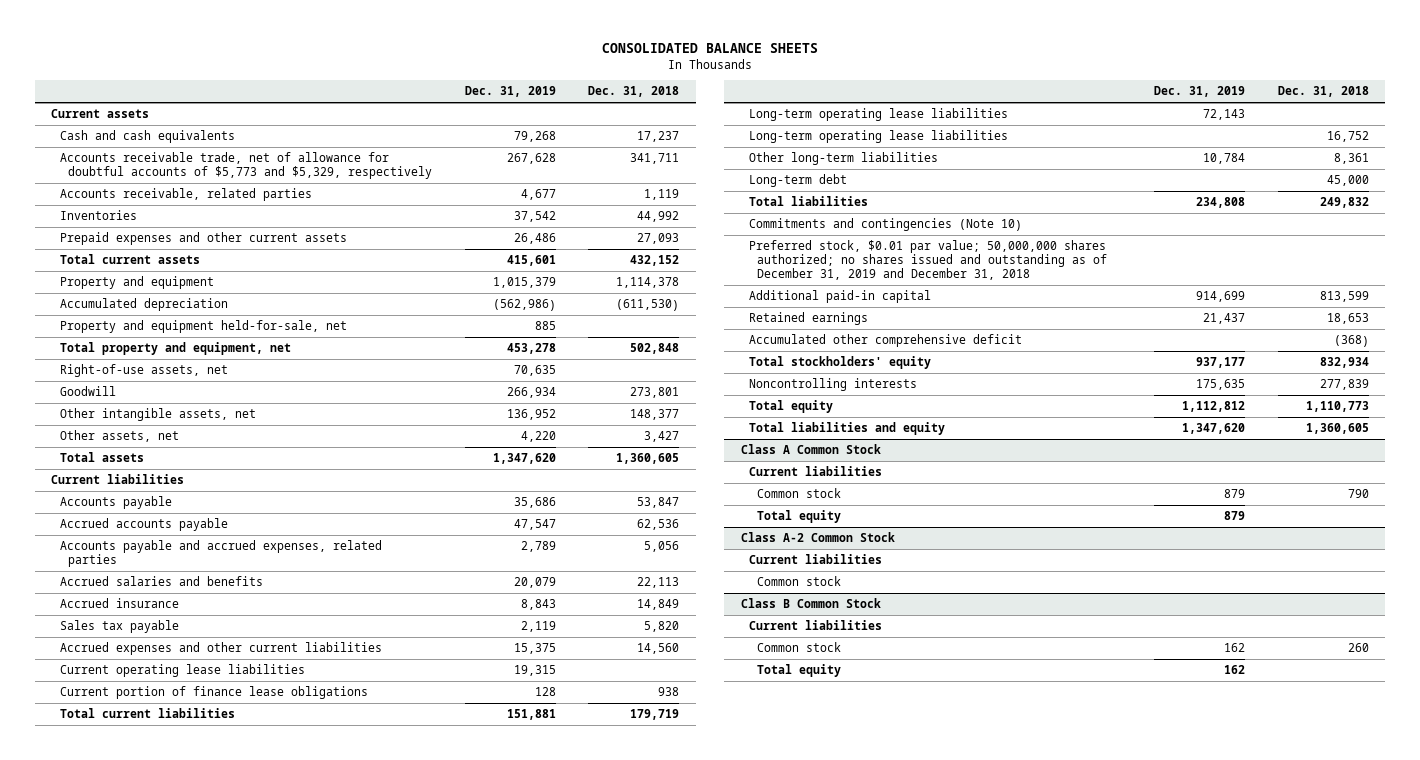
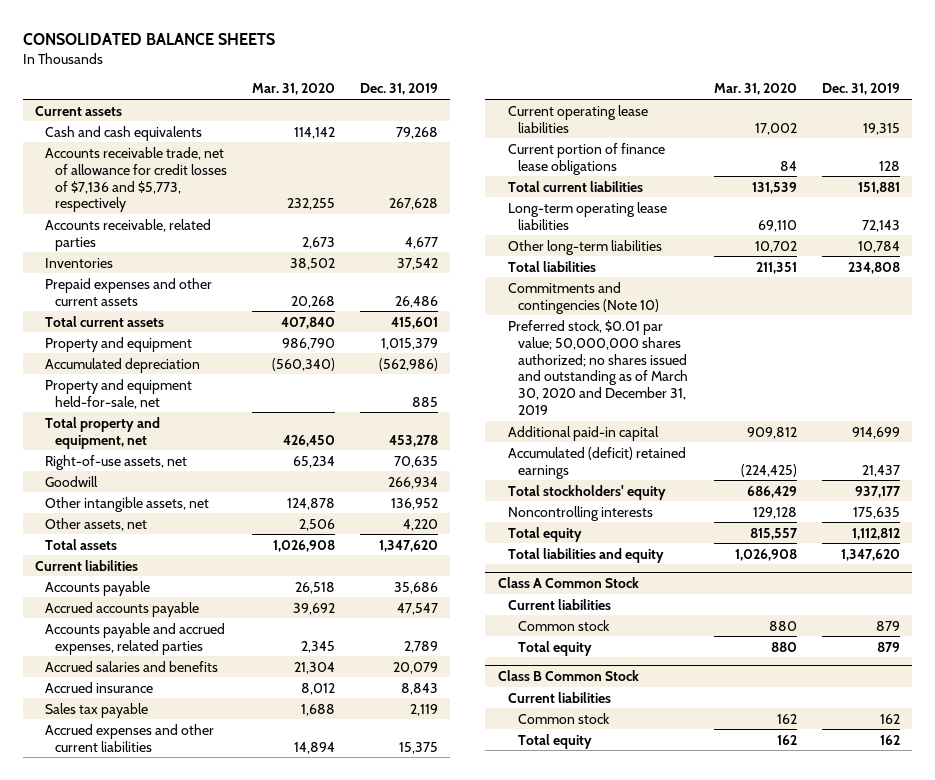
- | Dec. 31, 2019 | Dec. 31, 2018
+ | Mar. 31, 2020 | Dec. 31, 2019
- Accounts receivable trade, net of allowance for doubtful accounts of $5,773 and $5,329, respectively | 267,628 | 341,711
+ Accounts receivable trade, net of allowance for credit losses of $7,136 and $5,773, respectively | 232,255 | 267,628
- Long-term operating lease liabilities | | 16,752
- Long-term debt | | 45,000
- Preferred stock, $0.01 par value; 50,000,000 shares authorized; no shares issued and outstanding as of December 31, 2019 and December 31, 2018
+ Preferred stock, $0.01 par value; 50,000,000 shares authorized; no shares issued and outstanding as of March 30, 2020 and December 31, 2019
- Retained earnings | 21,437 | 18,653
- Accumulated other comprehensive deficit | | (368)
+ Accumulated (deficit) retained earnings | (224,425) | 21,437
- Class A-2 Common Stock
- Current liabilities
- Common stock

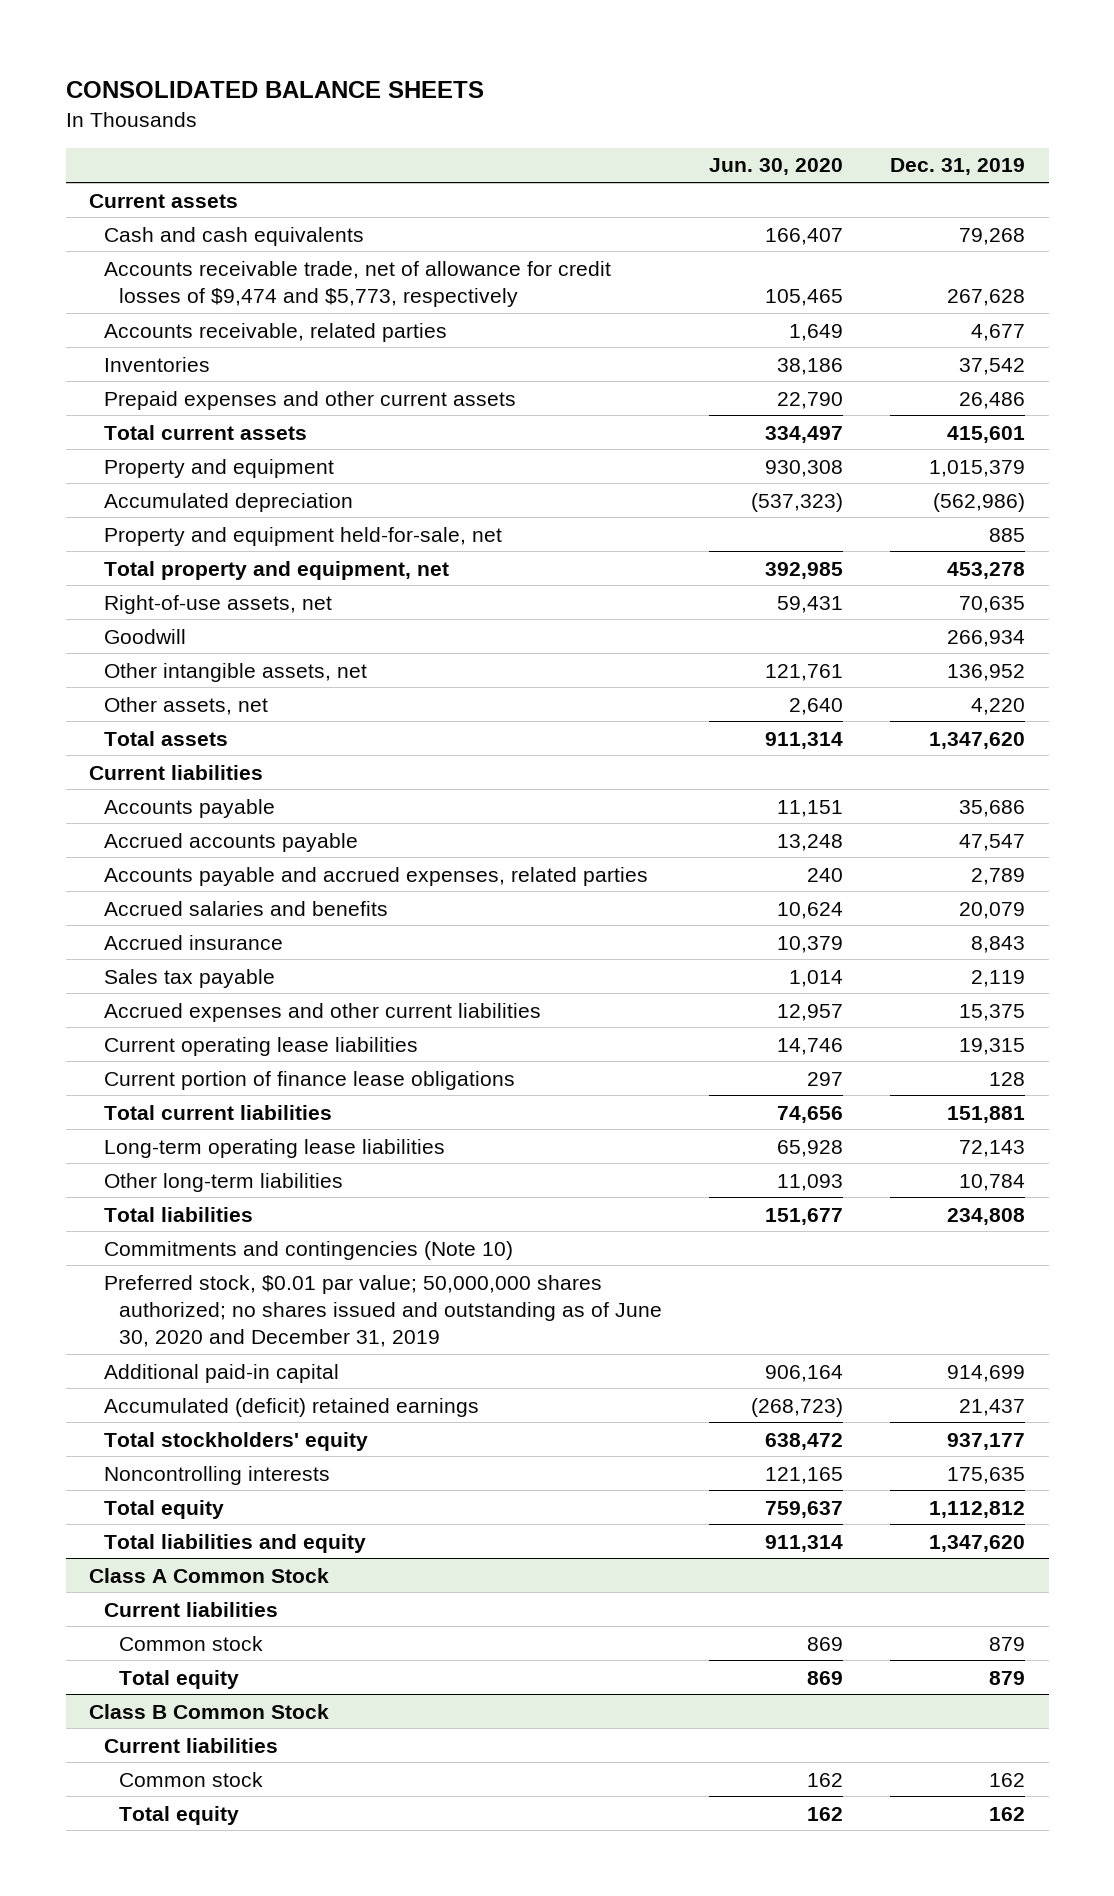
- | Mar. 31, 2020 | Dec. 31, 2019
+ | Jun. 30, 2020 | Dec. 31, 2019
- Accounts receivable trade, net of allowance for credit losses of $7,136 and $5,773, respectively | 232,255 | 267,628
+ Accounts receivable trade, net of allowance for credit losses of $9,474 and $5,773, respectively | 105,465 | 267,628
- Preferred stock, $0.01 par value; 50,000,000 shares authorized; no shares issued and outstanding as of March 30, 2020 and December 31, 2019
+ Preferred stock, $0.01 par value; 50,000,000 shares authorized; no shares issued and outstanding as of June 30, 2020 and December 31, 2019

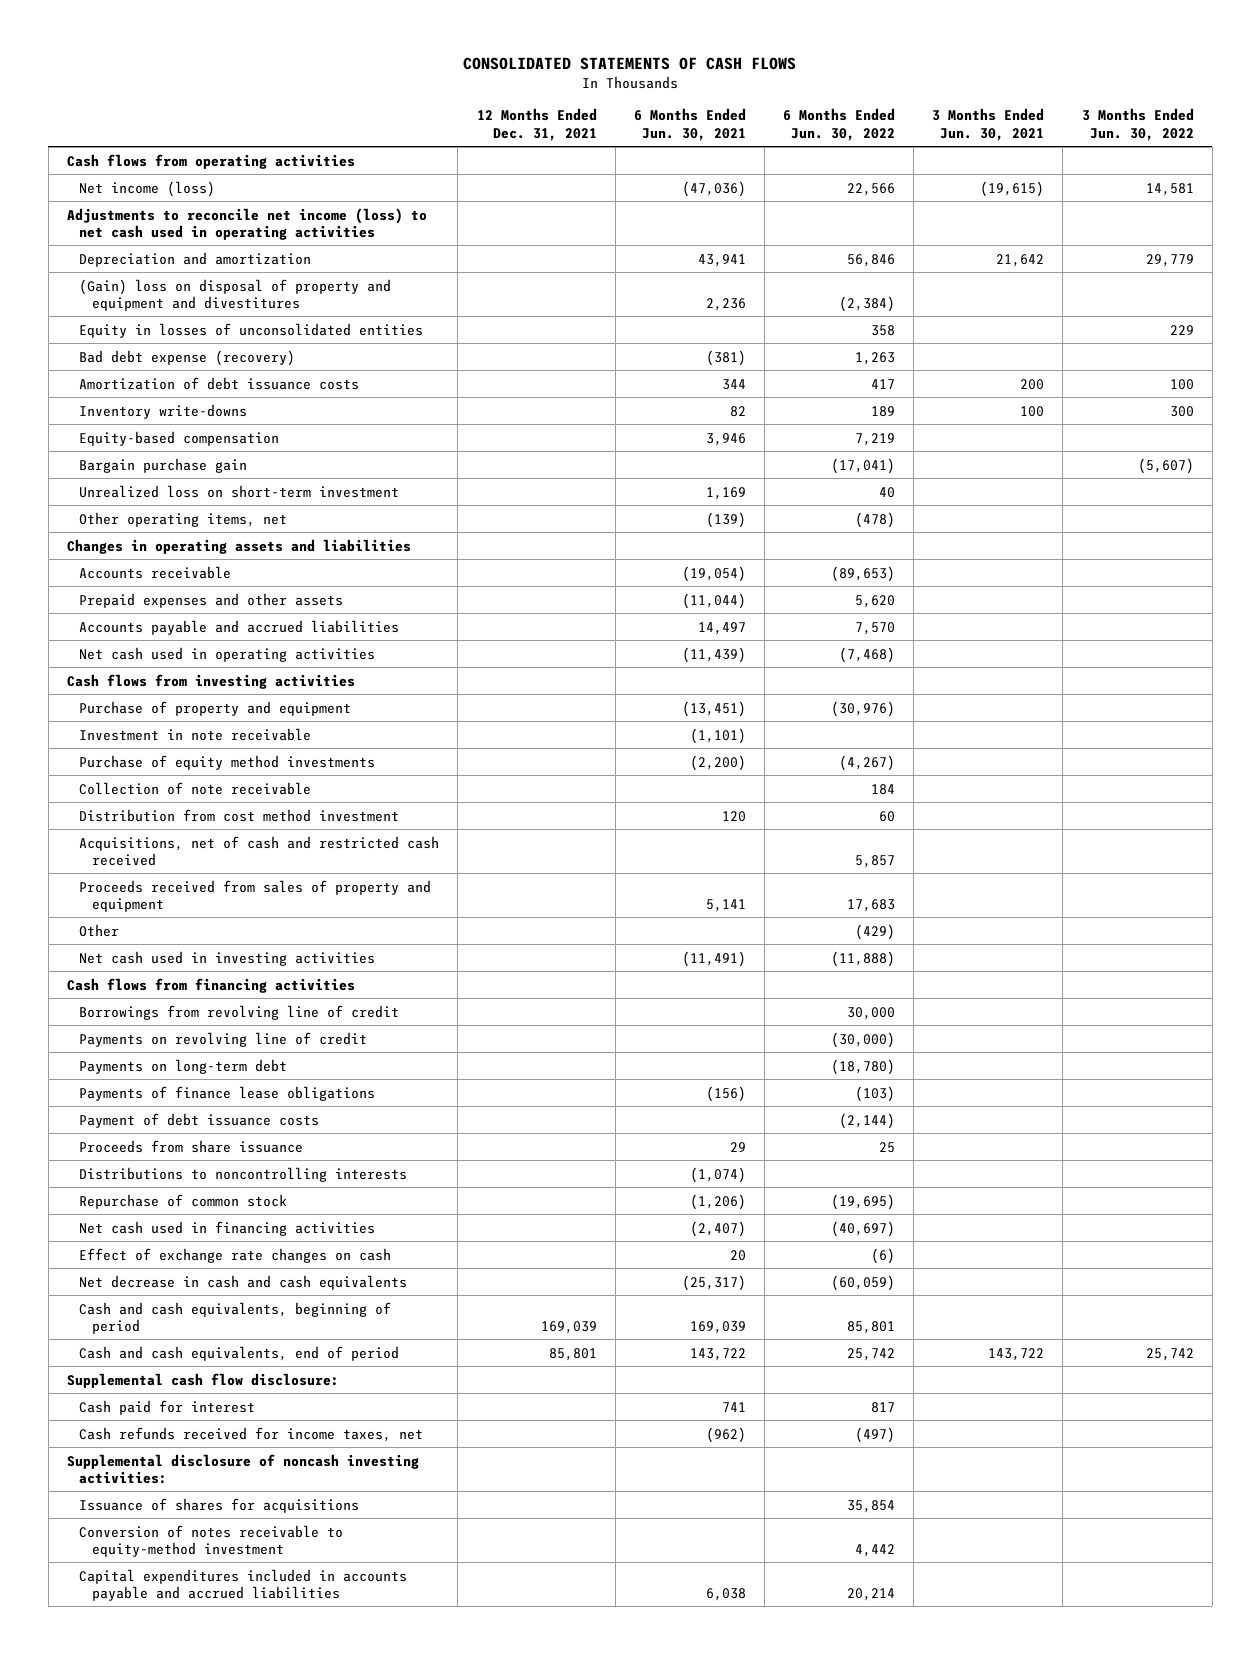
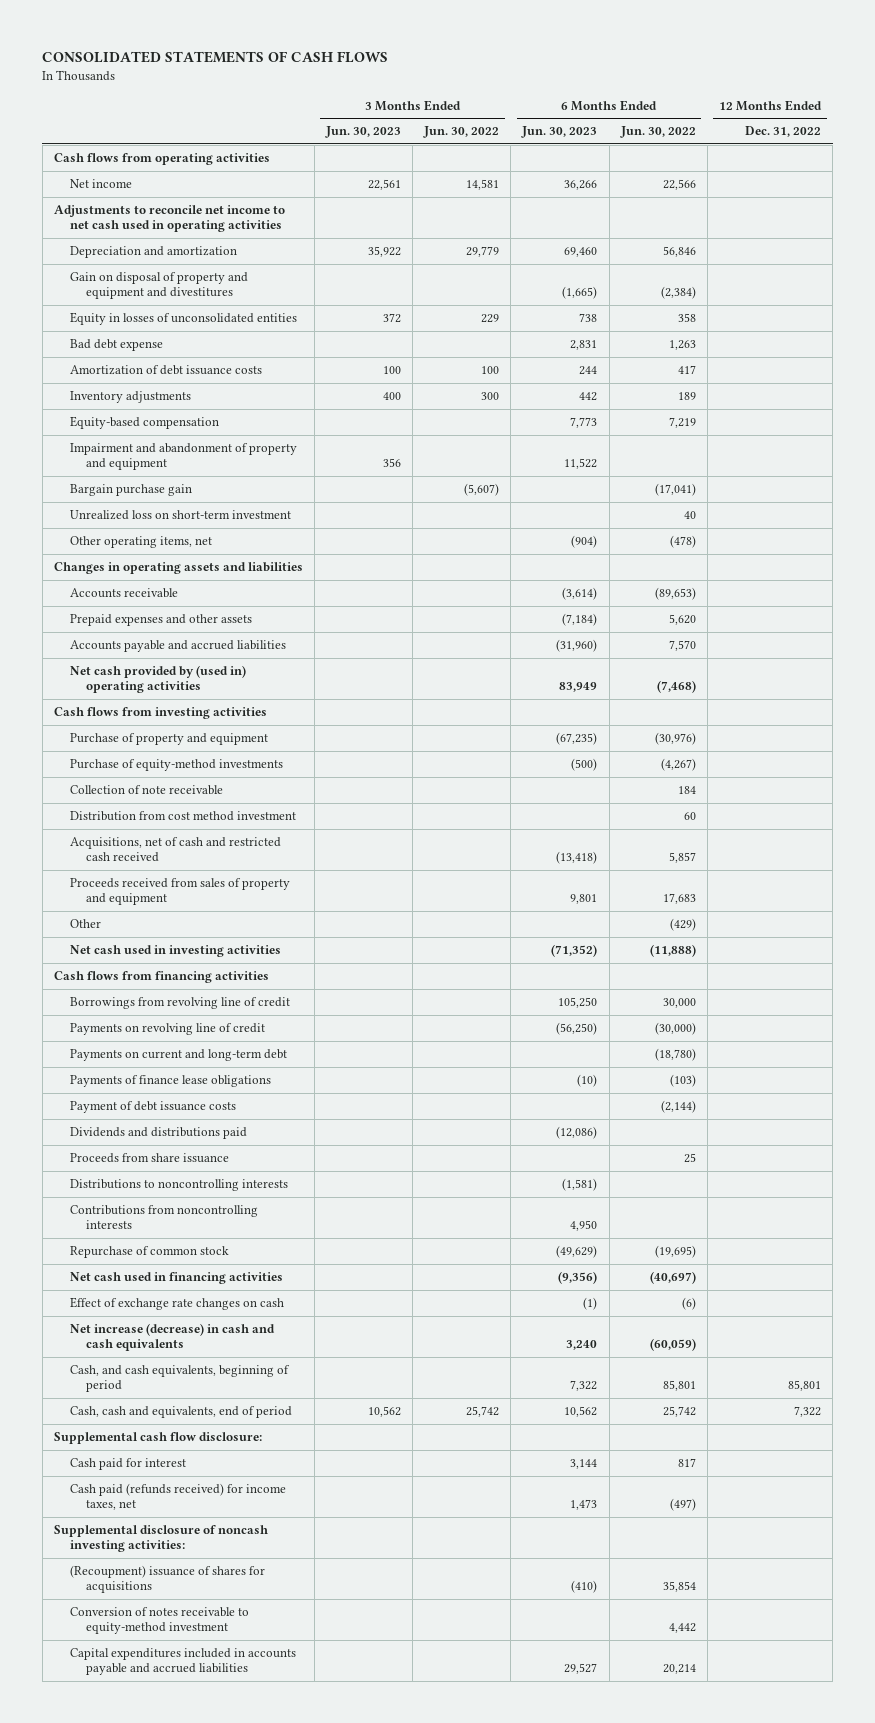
- | 12 Months Ended Dec. 31, 2021 | 6 Months Ended Jun. 30, 2021 | 6 Months Ended Jun. 30, 2022 | 3 Months Ended Jun. 30, 2021 | 3 Months Ended Jun. 30, 2022
+ | 3 Months Ended Jun. 30, 2023 | 3 Months Ended Jun. 30, 2022 | 6 Months Ended Jun. 30, 2023 | 6 Months Ended Jun. 30, 2022 | 12 Months Ended Dec. 31, 2022
- Net income (loss) | | (47,036) | 22,566 | (19,615) | 14,581
- Adjustments to reconcile net income (loss) to net cash used in operating activities
+ Net income | 22,561 | 14,581 | 36,266 | 22,566 |
+ Adjustments to reconcile net income to net cash used in operating activities
- (Gain) loss on disposal of property and equipment and divestitures | | 2,236 | (2,384) | |
+ Gain on disposal of property and equipment and divestitures | | | (1,665) | (2,384) |
- Bad debt expense (recovery) | | (381) | 1,263 | |
+ Bad debt expense | | | 2,831 | 1,263 |
- Inventory write-downs | | 82 | 189 | 100 | 300
+ Inventory adjustments | 400 | 300 | 442 | 189 |
+ Impairment and abandonment of property and equipment | 356 | | 11,522 | |
- Net cash used in operating activities | | (11,439) | (7,468) | |
+ Net cash provided by (used in) operating activities | | | 83,949 | (7,468) |
- Investment in note receivable | | (1,101) | | |
- Purchase of equity method investments | | (2,200) | (4,267) | |
+ Purchase of equity-method investments | | | (500) | (4,267) |
- Payments on long-term debt | | | (18,780) | |
+ Payments on current and long-term debt | | | | (18,780) |
+ Dividends and distributions paid | | | (12,086) | |
+ Contributions from noncontrolling interests | | | 4,950 | |
- Net decrease in cash and cash equivalents | | (25,317) | (60,059) | |
- Cash and cash equivalents, beginning of period | 169,039 | 169,039 | 85,801 | |
- Cash and cash equivalents, end of period | 85,801 | 143,722 | 25,742 | 143,722 | 25,742
+ Net increase (decrease) in cash and cash equivalents | | | 3,240 | (60,059) |
+ Cash, and cash equivalents, beginning of period | | | 7,322 | 85,801 | 85,801
+ Cash, cash and equivalents, end of period | 10,562 | 25,742 | 10,562 | 25,742 | 7,322
- Cash refunds received for income taxes, net | | (962) | (497) | |
+ Cash paid (refunds received) for income taxes, net | | | 1,473 | (497) |
- Issuance of shares for acquisitions | | | 35,854 | |
+ (Recoupment) issuance of shares for acquisitions | | | (410) | 35,854 |

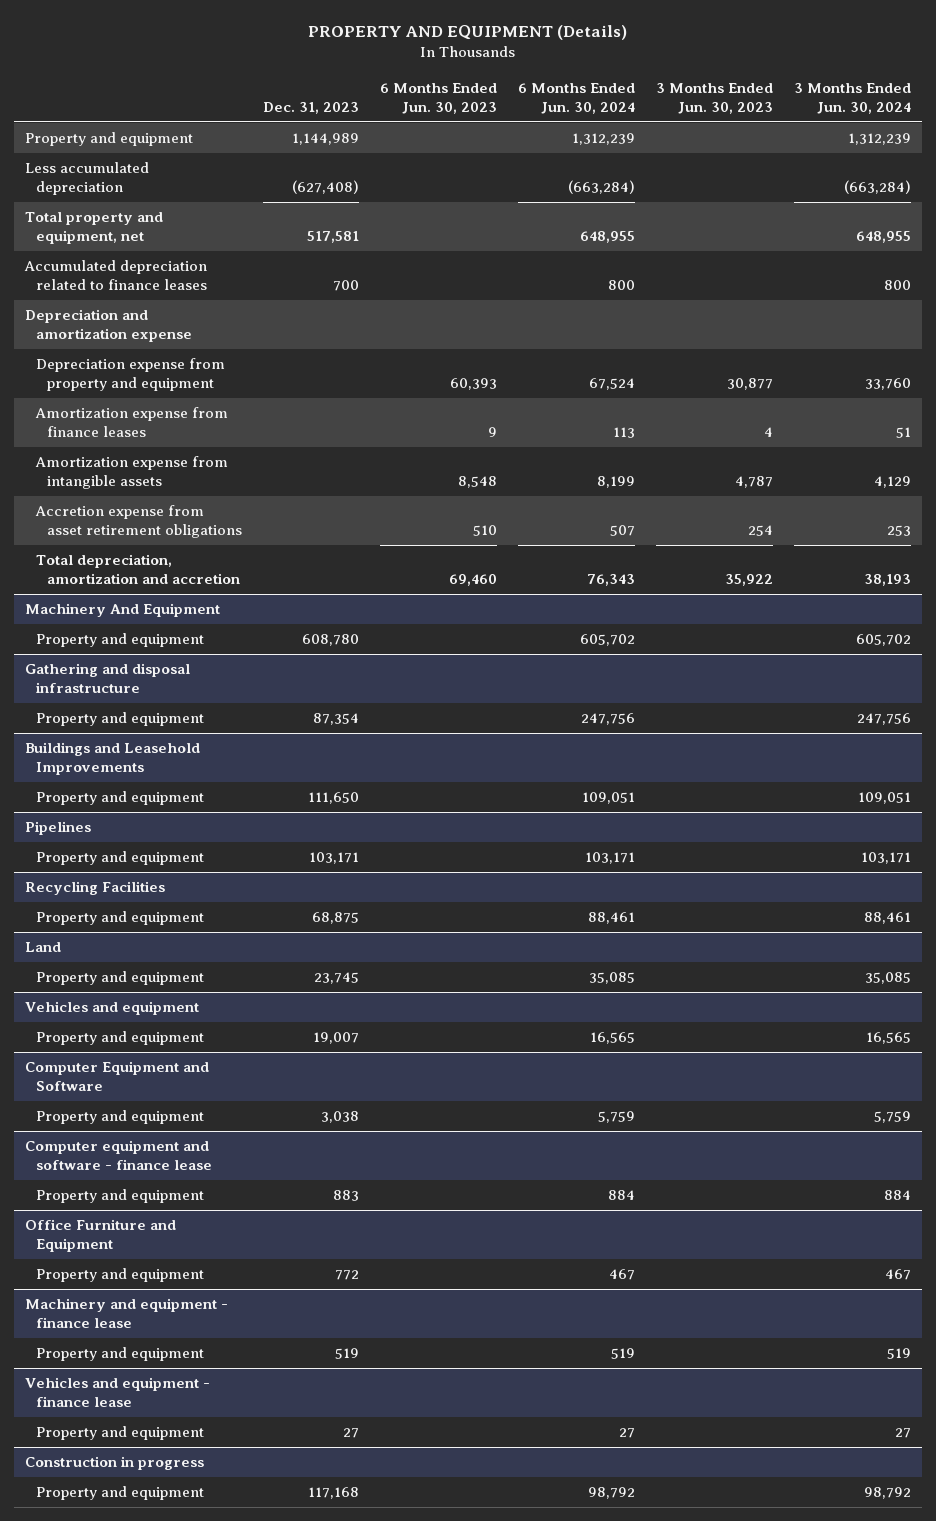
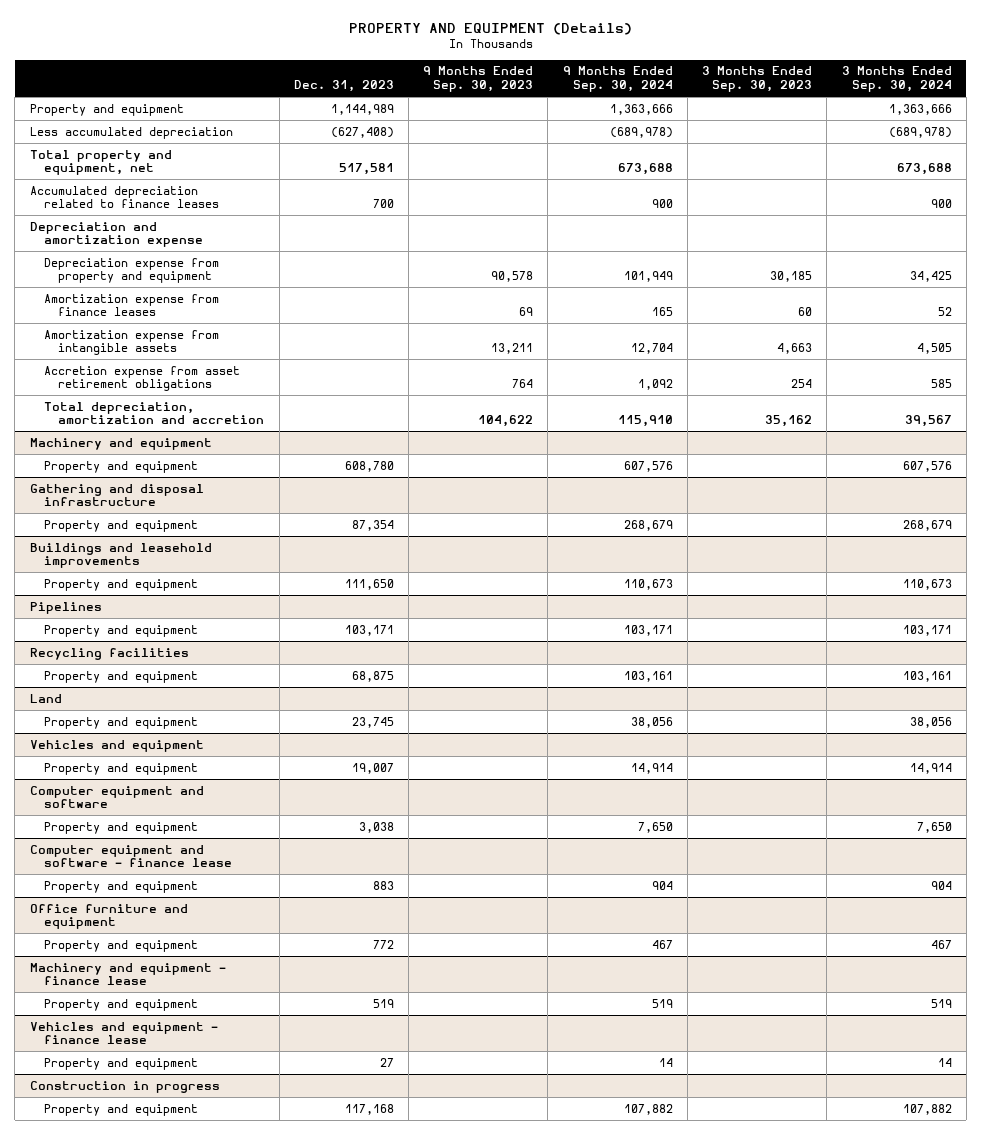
- | Dec. 31, 2023 | 6 Months Ended Jun. 30, 2023 | 6 Months Ended Jun. 30, 2024 | 3 Months Ended Jun. 30, 2023 | 3 Months Ended Jun. 30, 2024
+ | Dec. 31, 2023 | 9 Months Ended Sep. 30, 2023 | 9 Months Ended Sep. 30, 2024 | 3 Months Ended Sep. 30, 2023 | 3 Months Ended Sep. 30, 2024
- Machinery And Equipment
+ Machinery and equipment
- Buildings and Leasehold Improvements
+ Buildings and leasehold improvements
- Recycling Facilities
+ Recycling facilities
- Computer Equipment and Software
+ Computer equipment and software
- Office Furniture and Equipment
+ Office furniture and equipment

